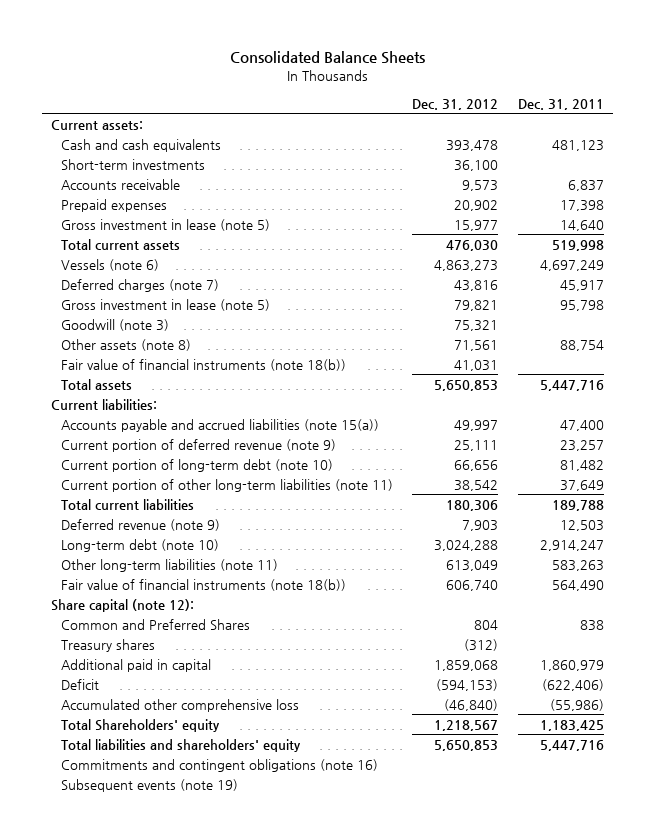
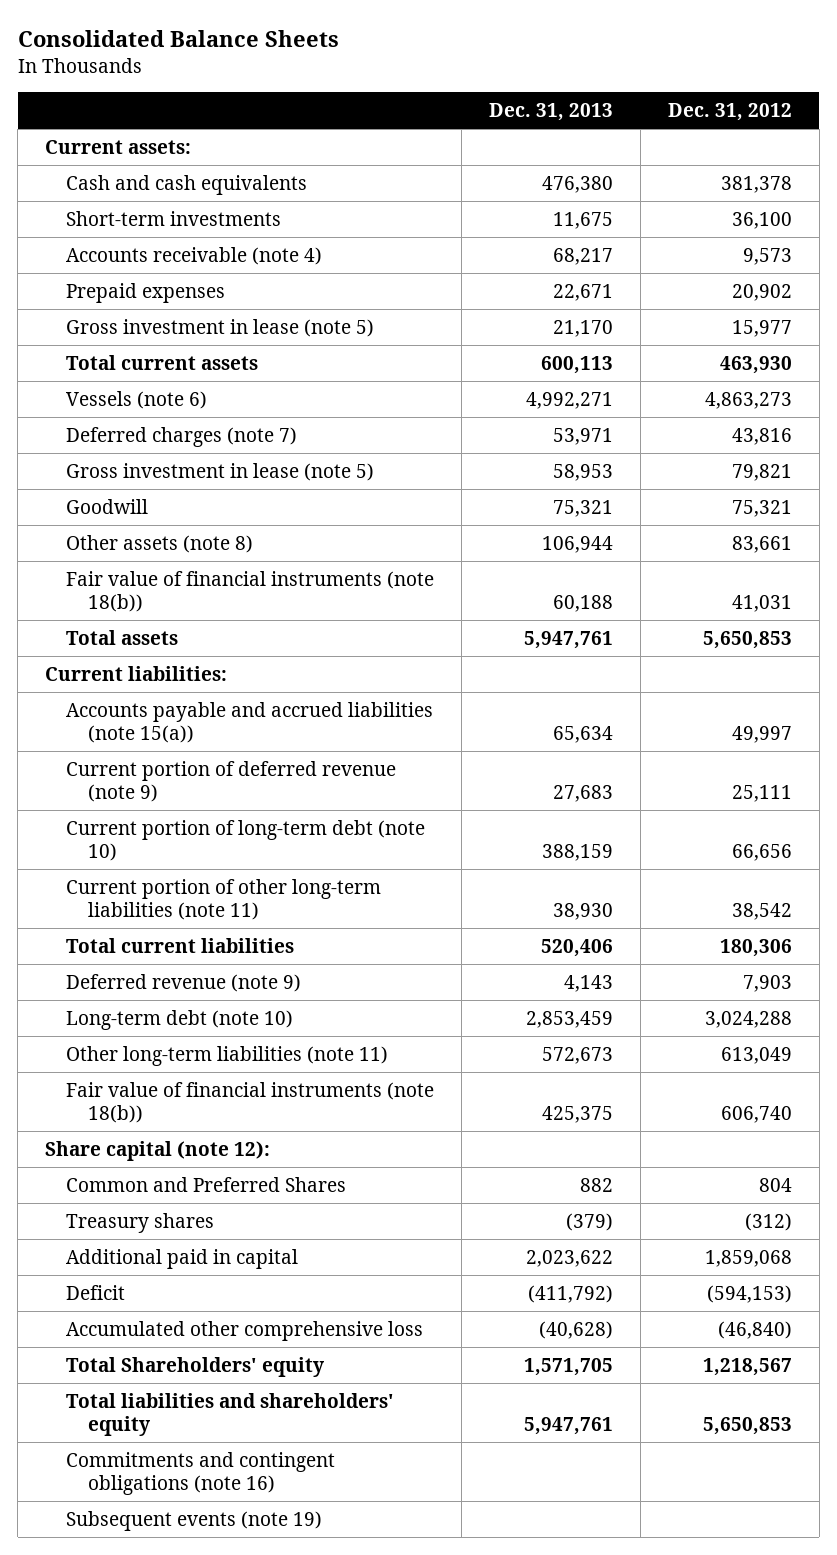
- | Dec. 31, 2012 | Dec. 31, 2011
+ | Dec. 31, 2013 | Dec. 31, 2012
- Cash and cash equivalents | 393,478 | 481,123
+ Cash and cash equivalents | 476,380 | 381,378
- Accounts receivable | 9,573 | 6,837
+ Accounts receivable (note 4) | 68,217 | 9,573
- Total current assets | 476,030 | 519,998
+ Total current assets | 600,113 | 463,930
- Goodwill (note 3) | 75,321 |
- Other assets (note 8) | 71,561 | 88,754
+ Goodwill | 75,321 | 75,321
+ Other assets (note 8) | 106,944 | 83,661

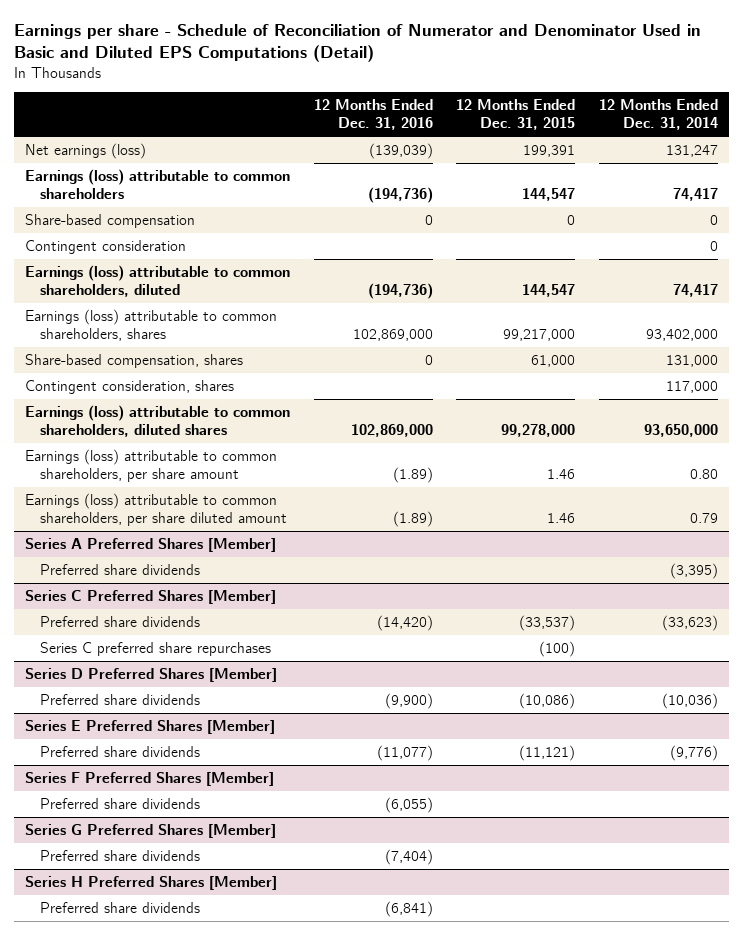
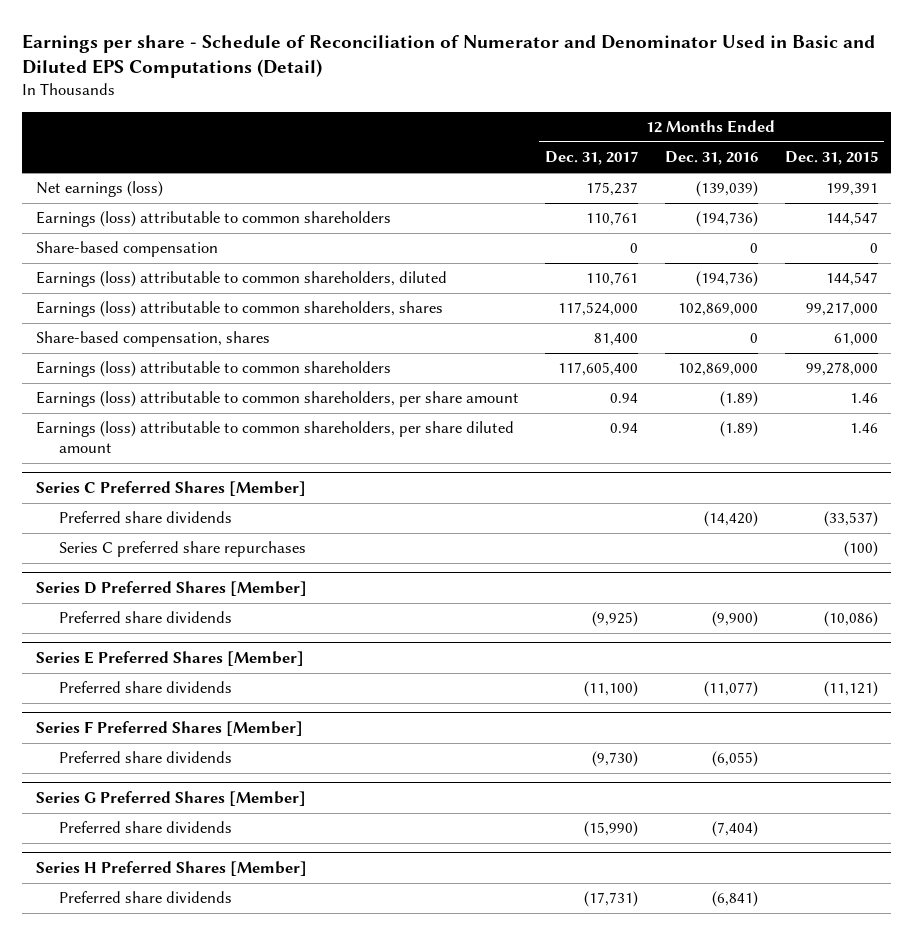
- | 12 Months Ended Dec. 31, 2016 | 12 Months Ended Dec. 31, 2015 | 12 Months Ended Dec. 31, 2014
+ | 12 Months Ended Dec. 31, 2017 | 12 Months Ended Dec. 31, 2016 | 12 Months Ended Dec. 31, 2015
- Contingent consideration | | | 0
- Contingent consideration, shares | | | 117,000
- Earnings (loss) attributable to common shareholders, diluted shares | 102,869,000 | 99,278,000 | 93,650,000
+ Earnings (loss) attributable to common shareholders | 117,605,400 | 102,869,000 | 99,278,000
- Series A Preferred Shares [Member]
- Preferred share dividends | | | (3,395)

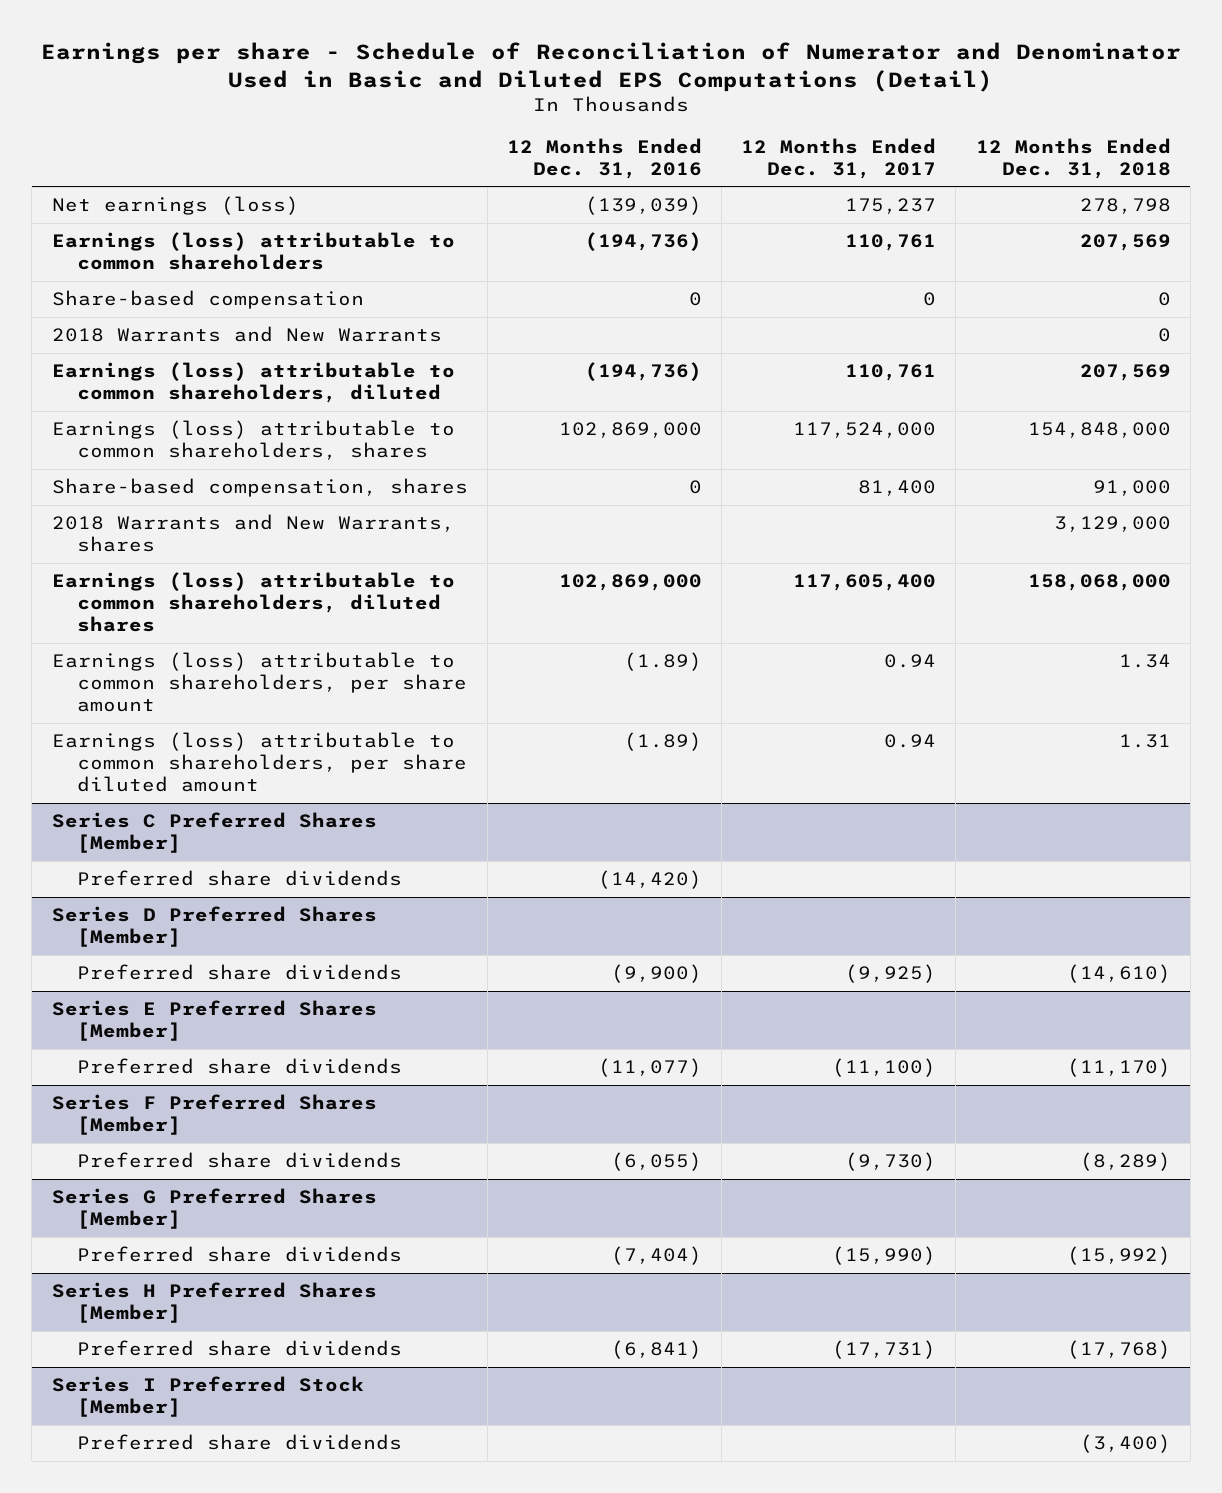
- | 12 Months Ended Dec. 31, 2017 | 12 Months Ended Dec. 31, 2016 | 12 Months Ended Dec. 31, 2015
+ | 12 Months Ended Dec. 31, 2016 | 12 Months Ended Dec. 31, 2017 | 12 Months Ended Dec. 31, 2018
+ 2018 Warrants and New Warrants | | | 0
- Earnings (loss) attributable to common shareholders | 117,605,400 | 102,869,000 | 99,278,000
+ 2018 Warrants and New Warrants, shares | | | 3,129,000
+ Earnings (loss) attributable to common shareholders, diluted shares | 102,869,000 | 117,605,400 | 158,068,000
@ Series C Preferred Shares [Member]
- Series C preferred share repurchases | | | (100)
+ Series I Preferred Stock [Member]
+ Preferred share dividends | | | (3,400)

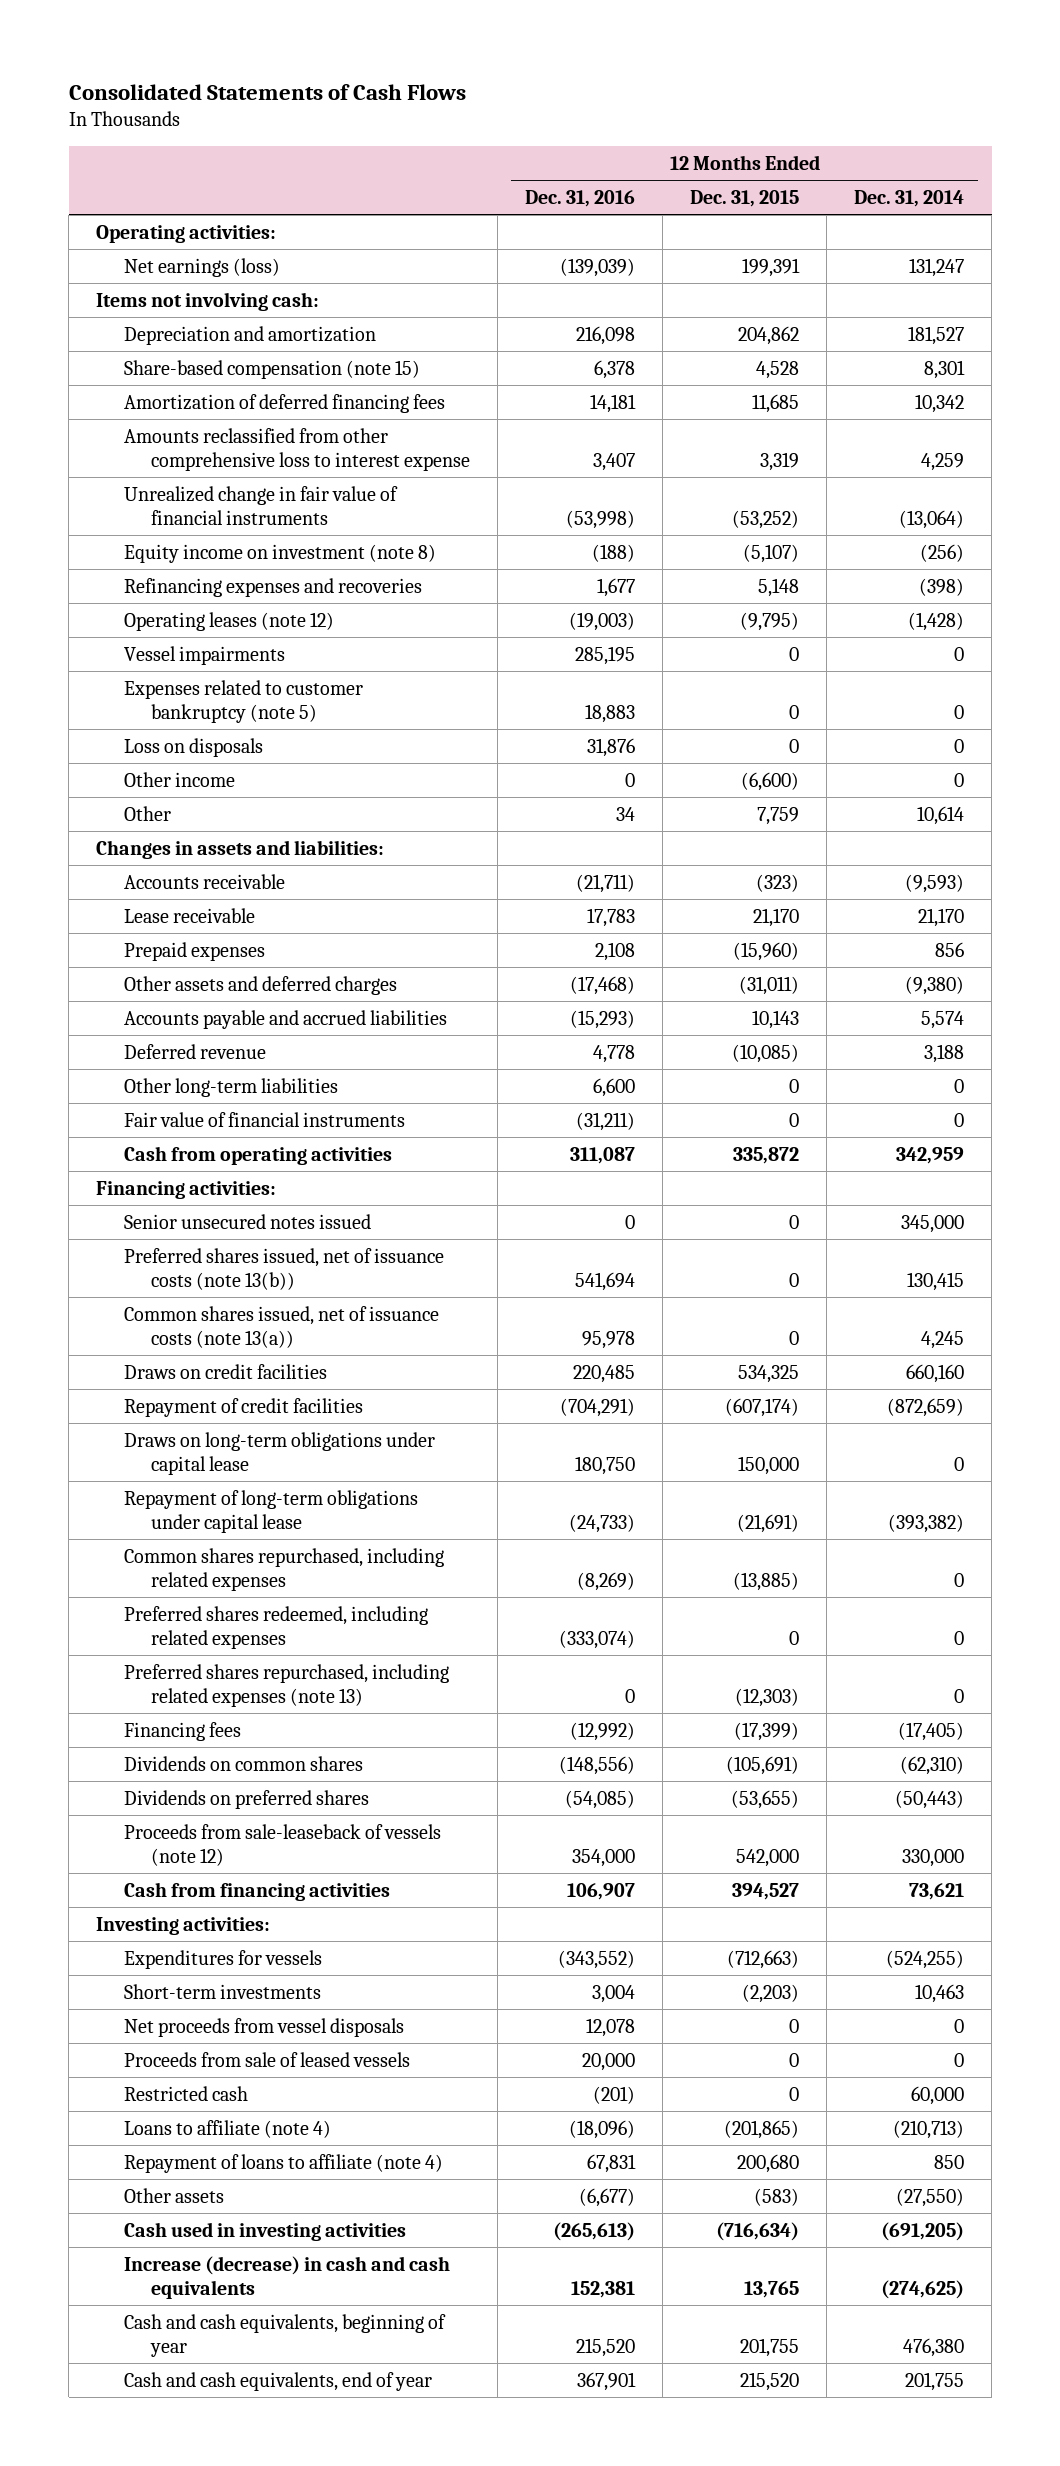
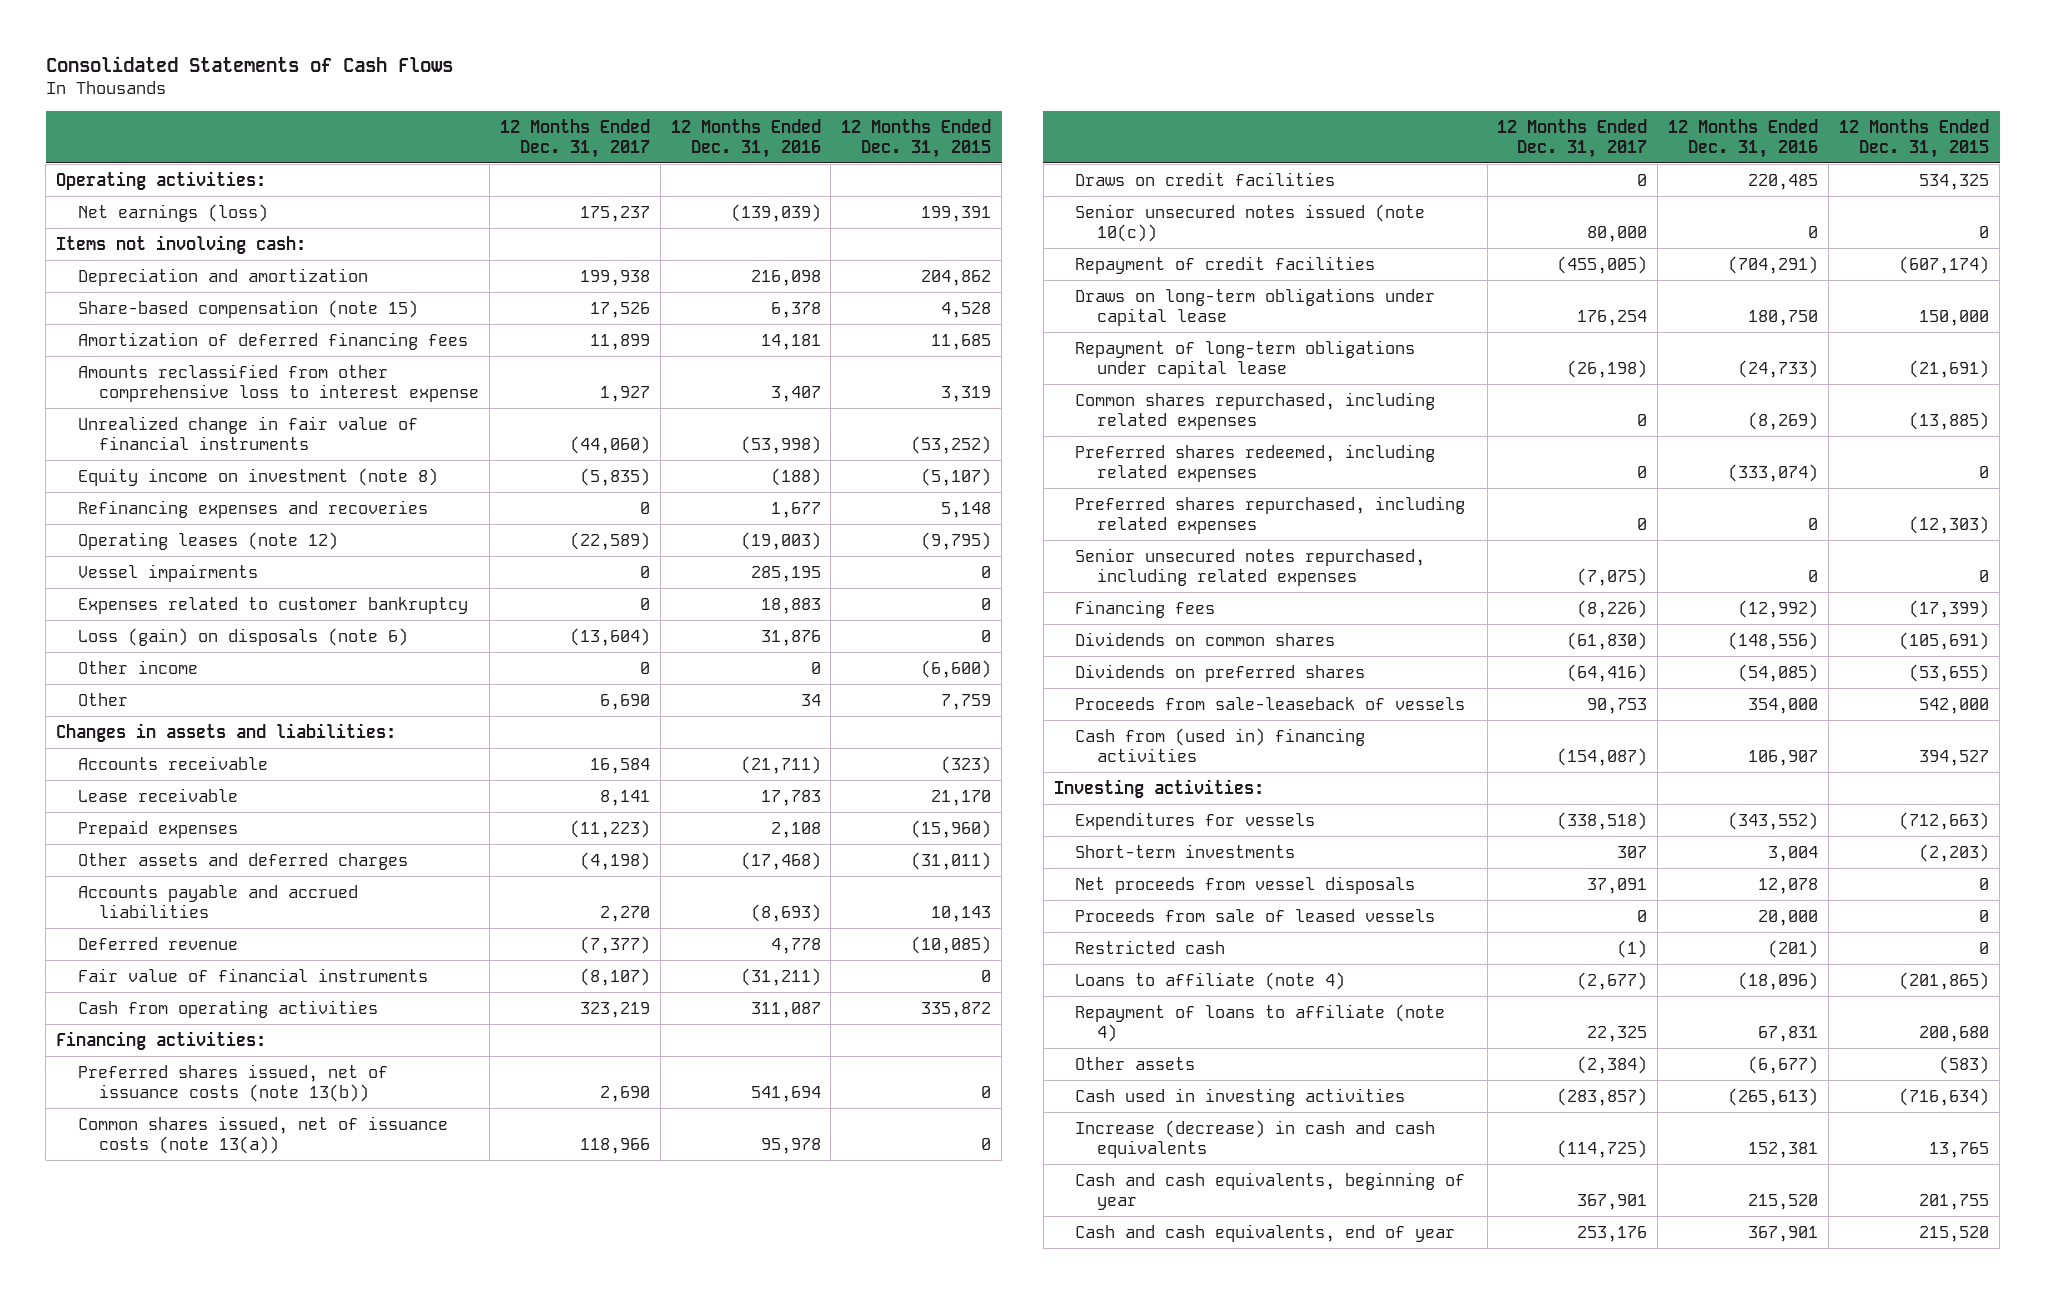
- | 12 Months Ended Dec. 31, 2016 | 12 Months Ended Dec. 31, 2015 | 12 Months Ended Dec. 31, 2014
+ | 12 Months Ended Dec. 31, 2017 | 12 Months Ended Dec. 31, 2016 | 12 Months Ended Dec. 31, 2015
- Expenses related to customer bankruptcy (note 5) | 18,883 | 0 | 0
- Loss on disposals | 31,876 | 0 | 0
+ Expenses related to customer bankruptcy | 0 | 18,883 | 0
+ Loss (gain) on disposals (note 6) | (13,604) | 31,876 | 0
- Accounts payable and accrued liabilities | (15,293) | 10,143 | 5,574
+ Accounts payable and accrued liabilities | 2,270 | (8,693) | 10,143
- Other long-term liabilities | 6,600 | 0 | 0
- Senior unsecured notes issued | 0 | 0 | 345,000
+ Senior unsecured notes issued (note 10(c)) | 80,000 | 0 | 0
- Preferred shares repurchased, including related expenses (note 13) | 0 | (12,303) | 0
+ Preferred shares repurchased, including related expenses | 0 | 0 | (12,303)
+ Senior unsecured notes repurchased, including related expenses | (7,075) | 0 | 0
- Proceeds from sale-leaseback of vessels (note 12) | 354,000 | 542,000 | 330,000
- Cash from financing activities | 106,907 | 394,527 | 73,621
+ Proceeds from sale-leaseback of vessels | 90,753 | 354,000 | 542,000
+ Cash from (used in) financing activities | (154,087) | 106,907 | 394,527

